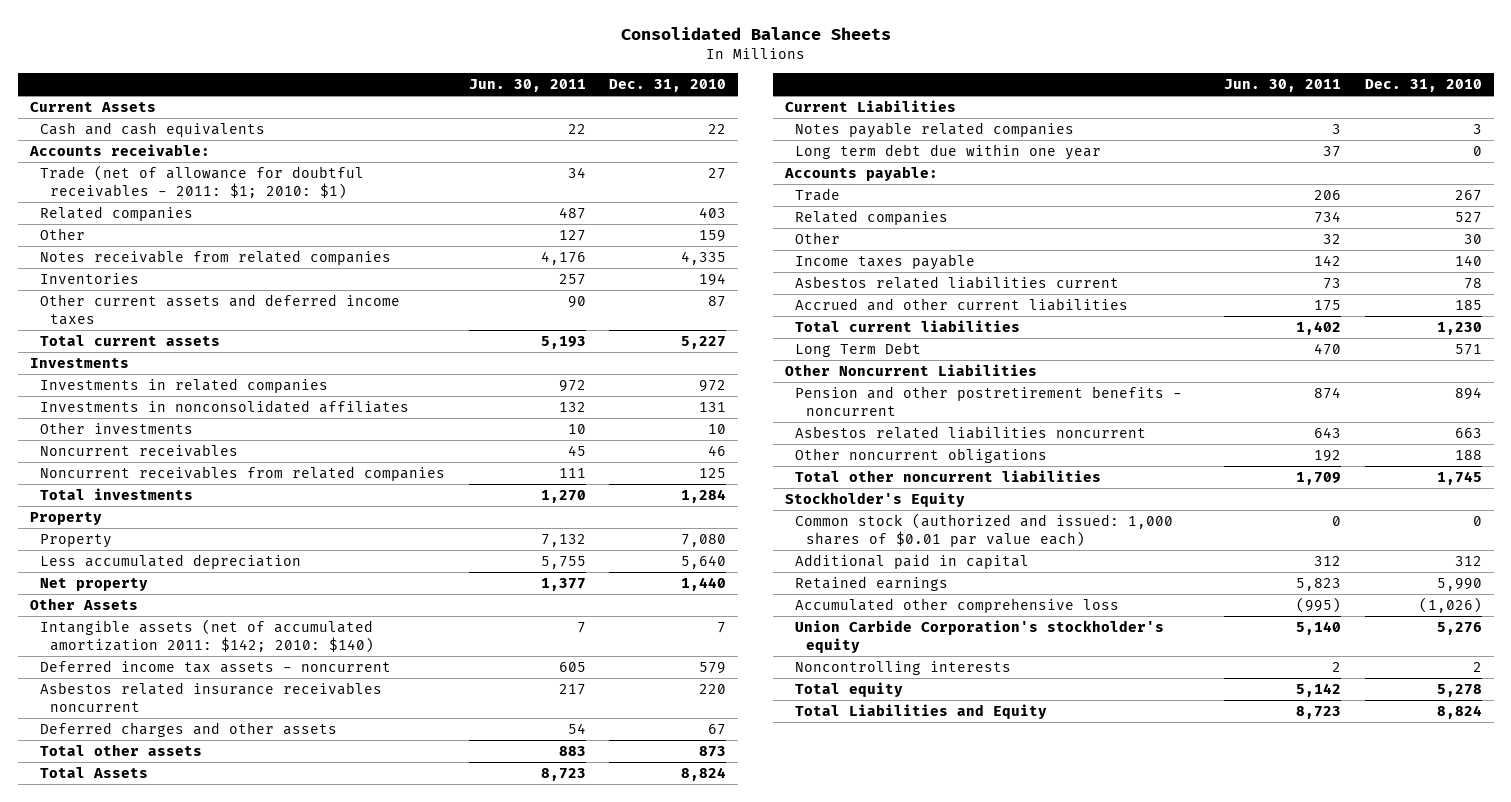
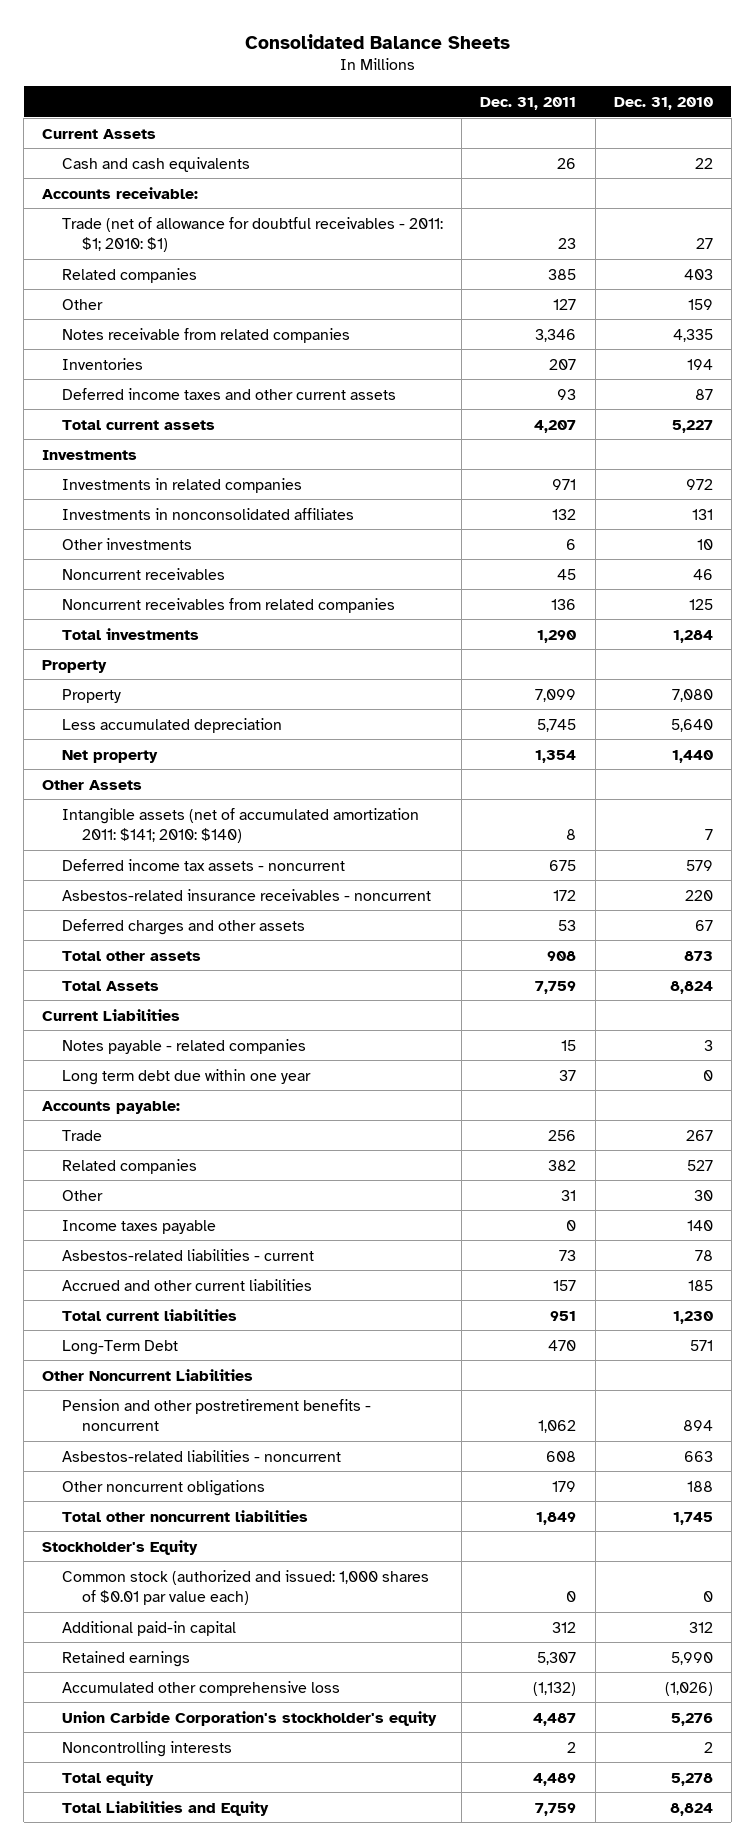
- | Jun. 30, 2011 | Dec. 31, 2010
+ | Dec. 31, 2011 | Dec. 31, 2010
- Other current assets and deferred income taxes | 90 | 87
+ Deferred income taxes and other current assets | 93 | 87
- Intangible assets (net of accumulated amortization 2011: $142; 2010: $140) | 7 | 7
+ Intangible assets (net of accumulated amortization 2011: $141; 2010: $140) | 8 | 7
- Asbestos related insurance receivables noncurrent | 217 | 220
+ Asbestos-related insurance receivables - noncurrent | 172 | 220
- Notes payable related companies | 3 | 3
+ Notes payable - related companies | 15 | 3
- Asbestos related liabilities current | 73 | 78
+ Asbestos-related liabilities - current | 73 | 78
- Long Term Debt | 470 | 571
+ Long-Term Debt | 470 | 571
- Asbestos related liabilities noncurrent | 643 | 663
+ Asbestos-related liabilities - noncurrent | 608 | 663
- Additional paid in capital | 312 | 312
+ Additional paid-in capital | 312 | 312

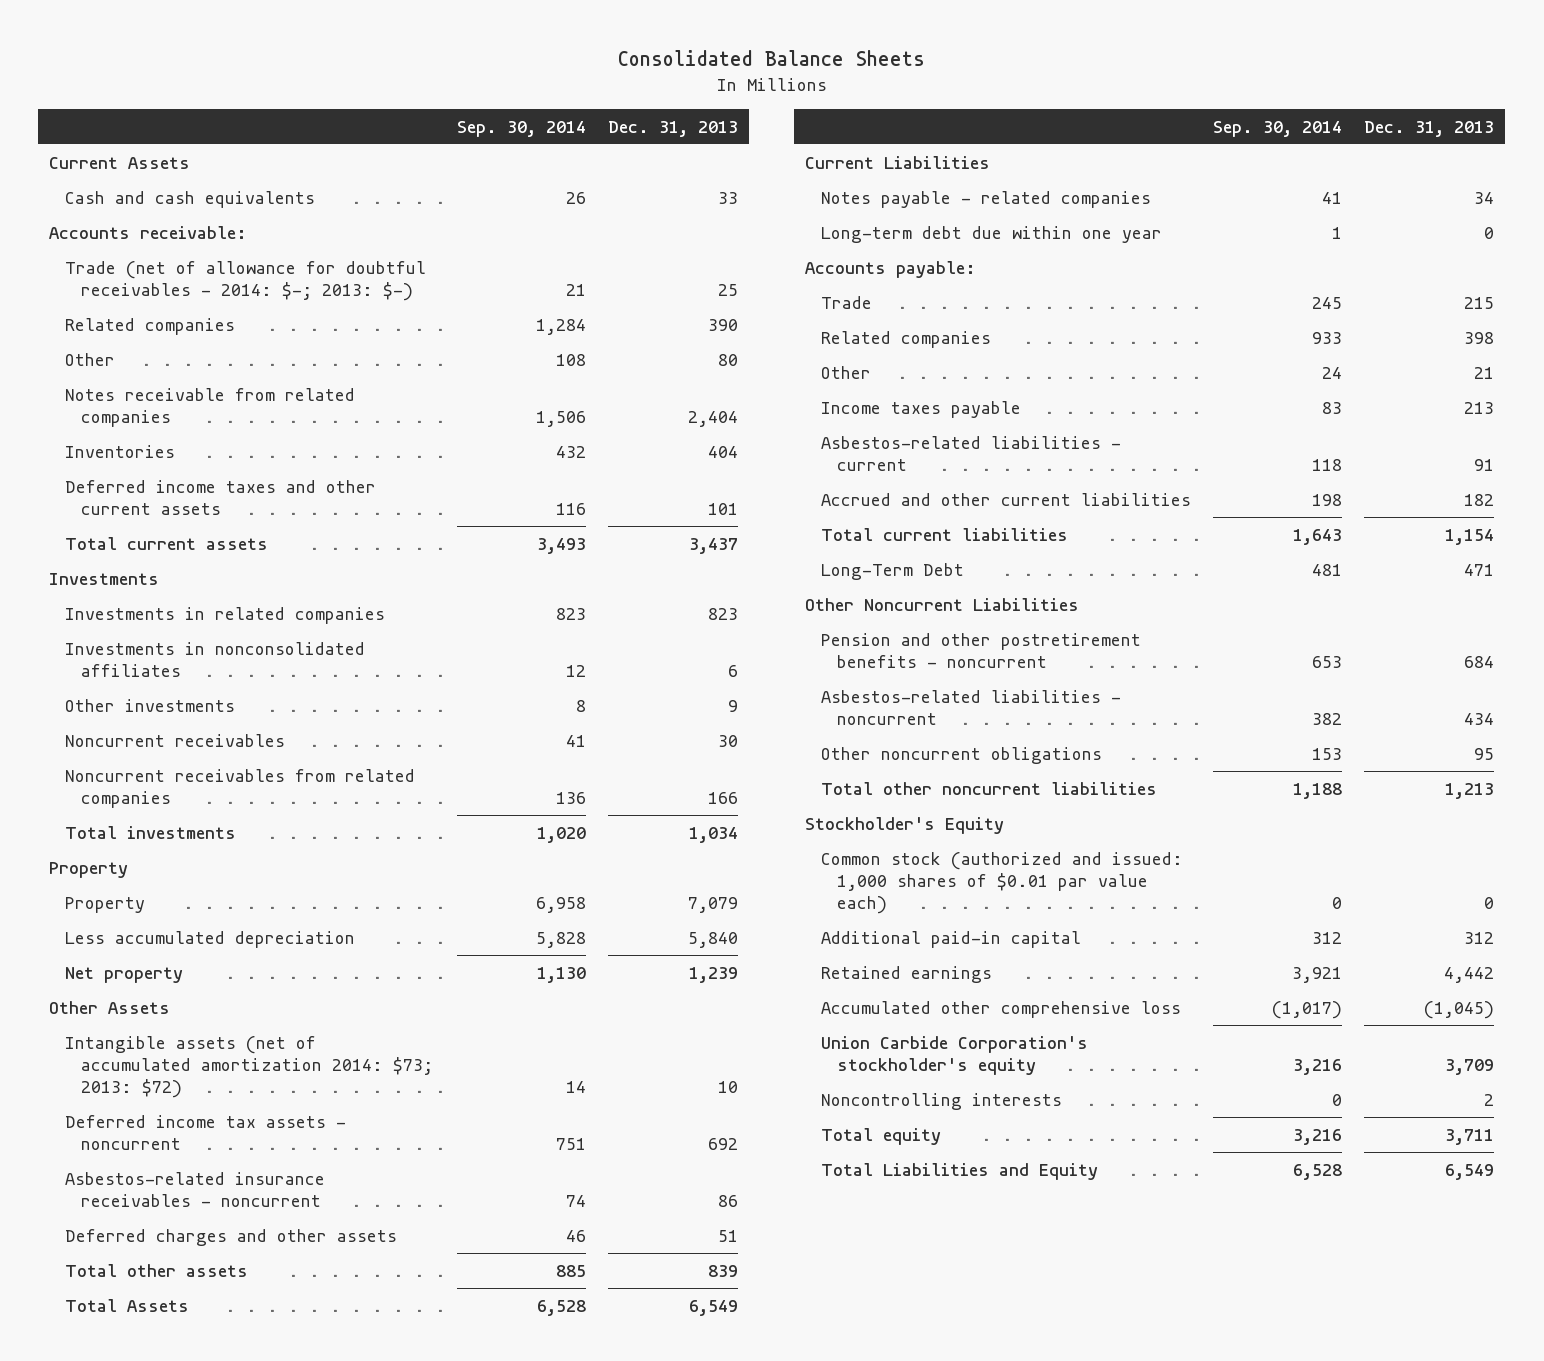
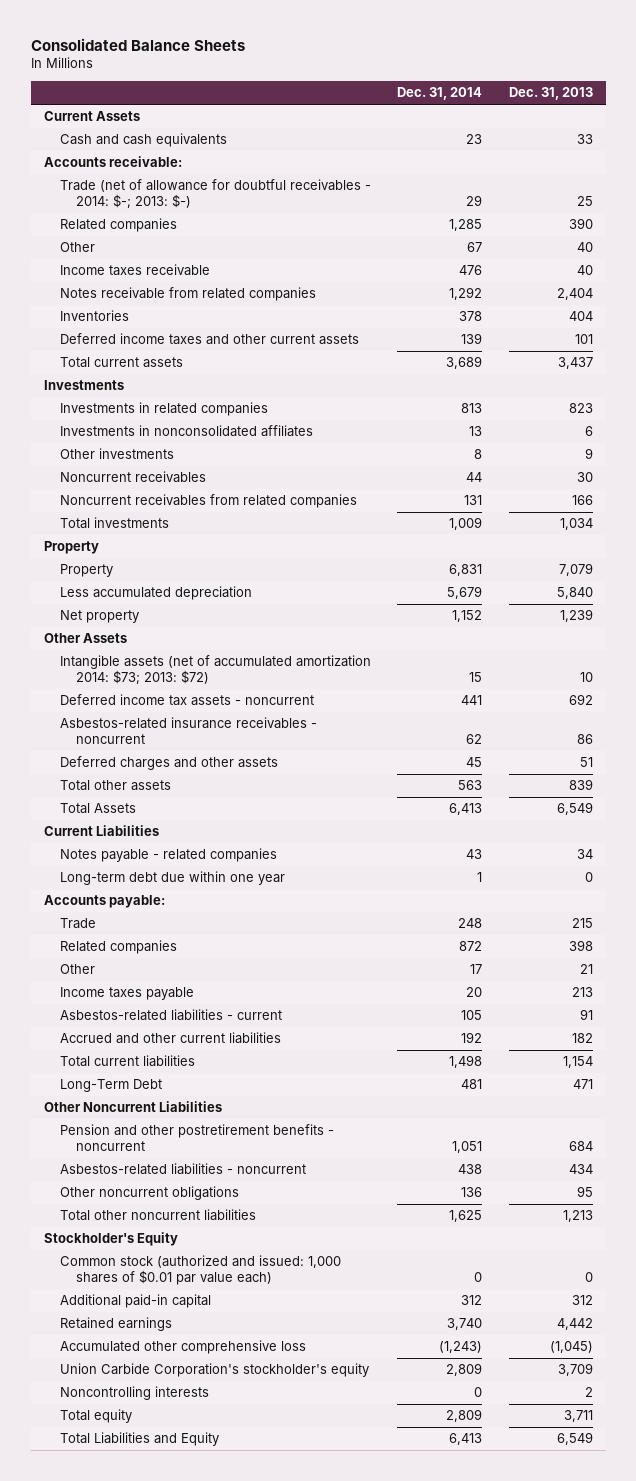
- | Sep. 30, 2014 | Dec. 31, 2013
+ | Dec. 31, 2014 | Dec. 31, 2013
- Other | 108 | 80
+ Other | 67 | 40
+ Income taxes receivable | 476 | 40

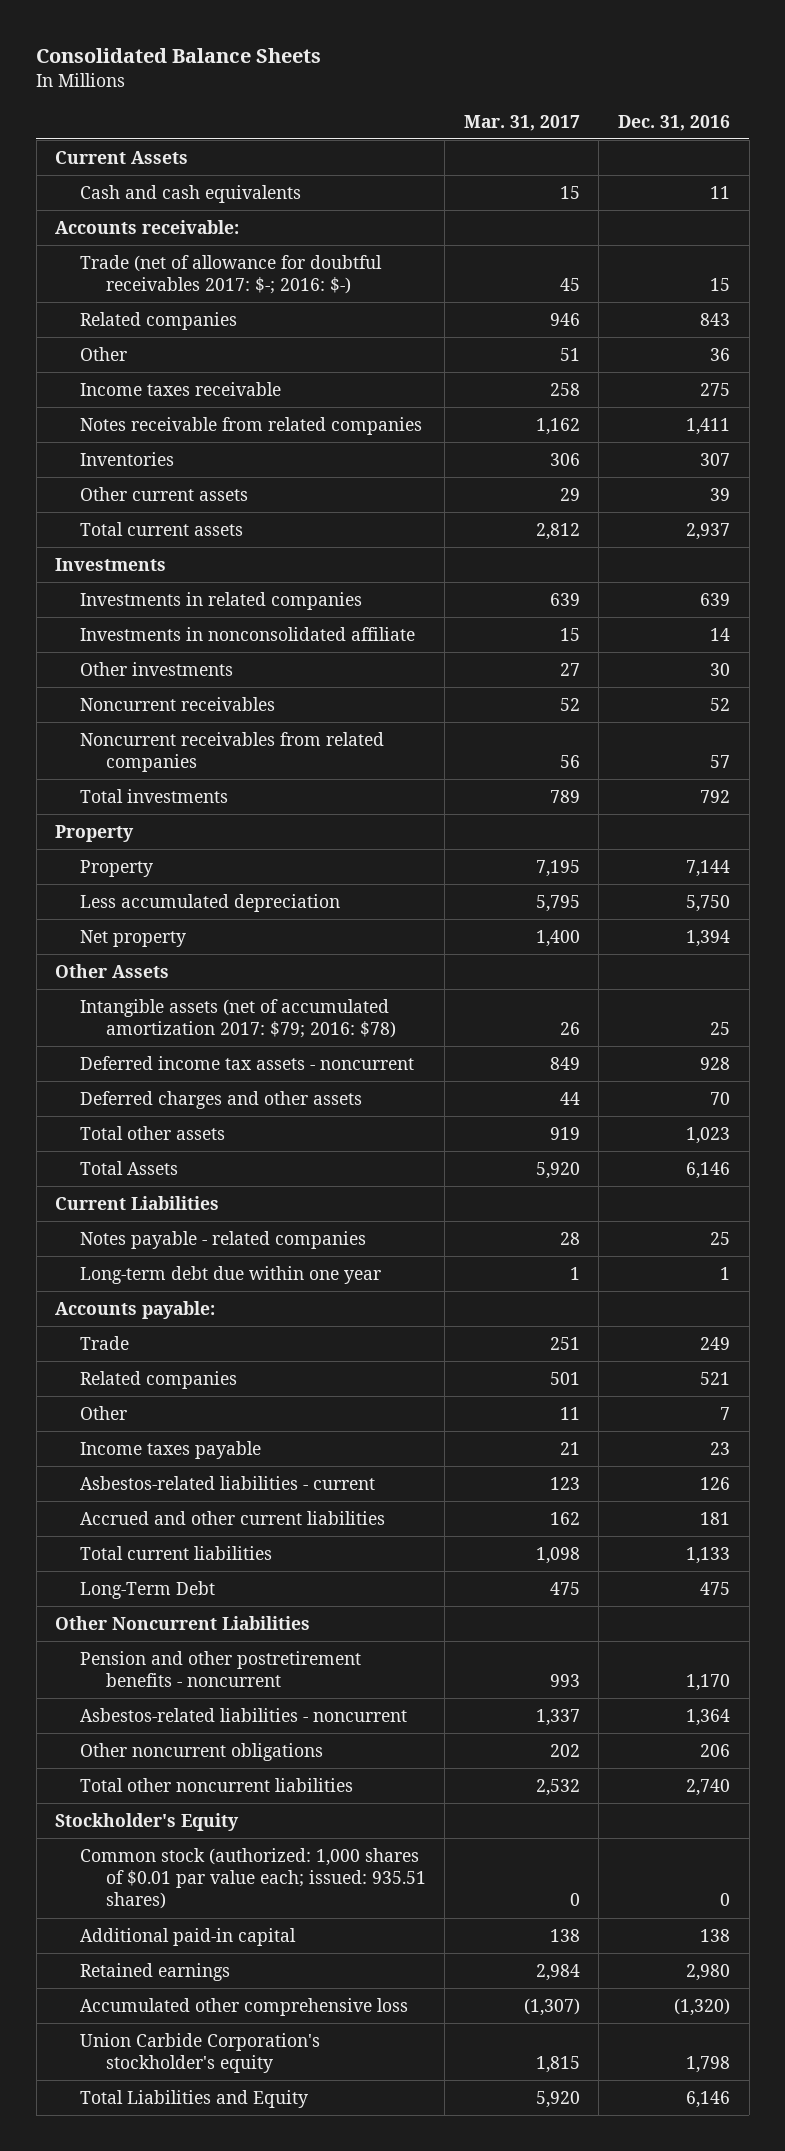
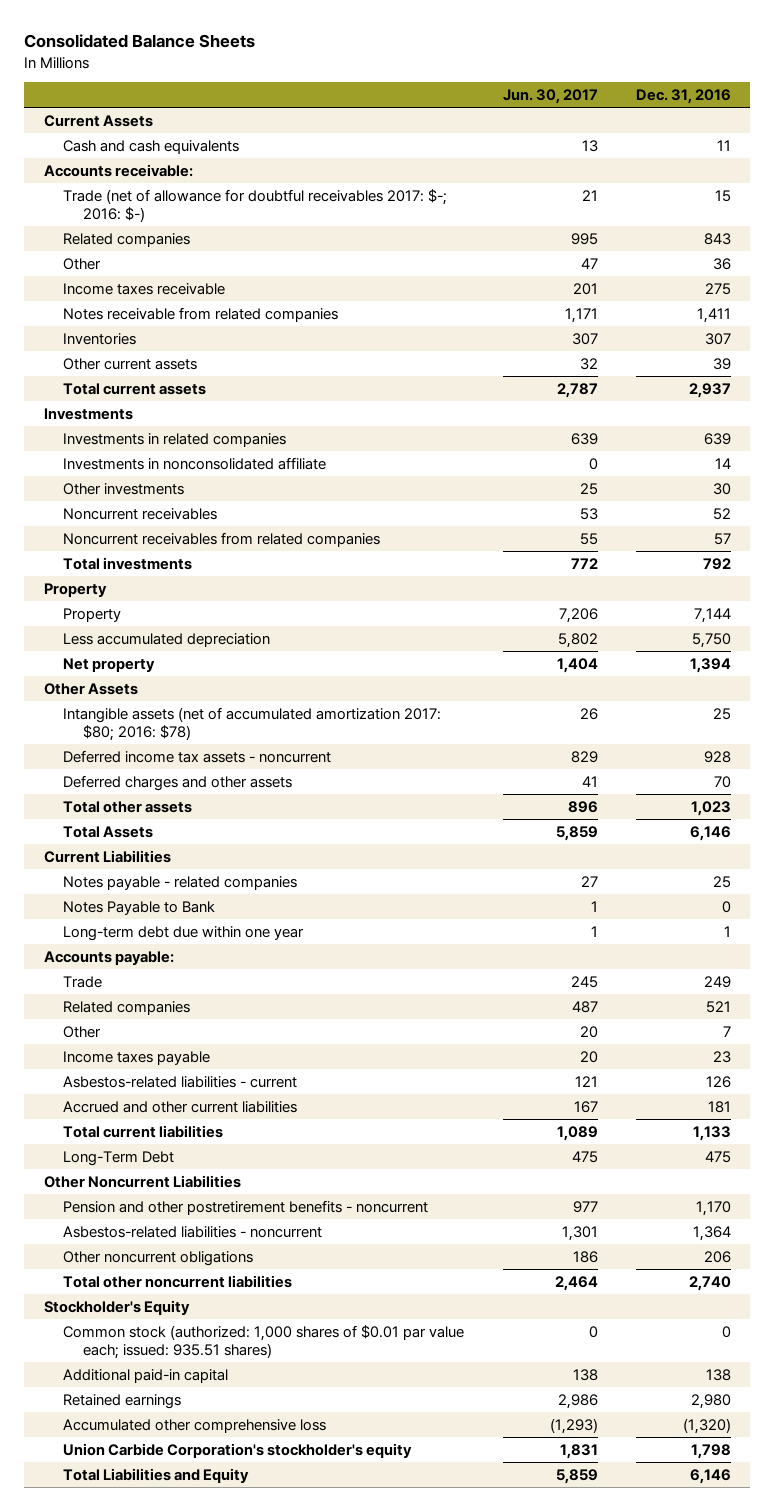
- | Mar. 31, 2017 | Dec. 31, 2016
+ | Jun. 30, 2017 | Dec. 31, 2016
- Intangible assets (net of accumulated amortization 2017: $79; 2016: $78) | 26 | 25
+ Intangible assets (net of accumulated amortization 2017: $80; 2016: $78) | 26 | 25
+ Notes Payable to Bank | 1 | 0

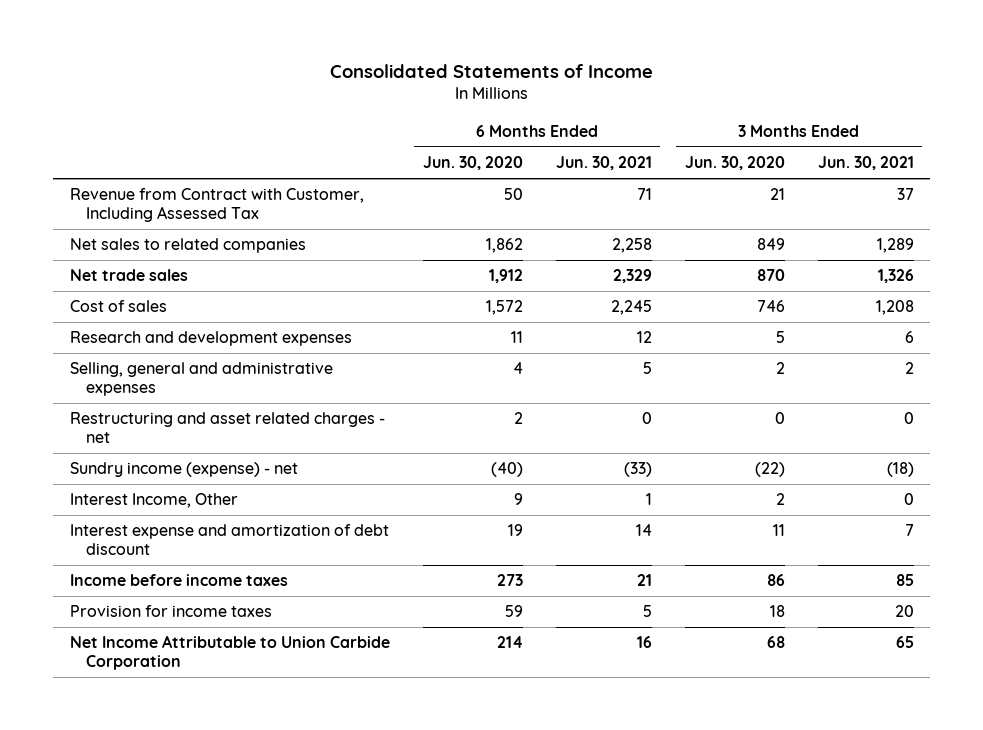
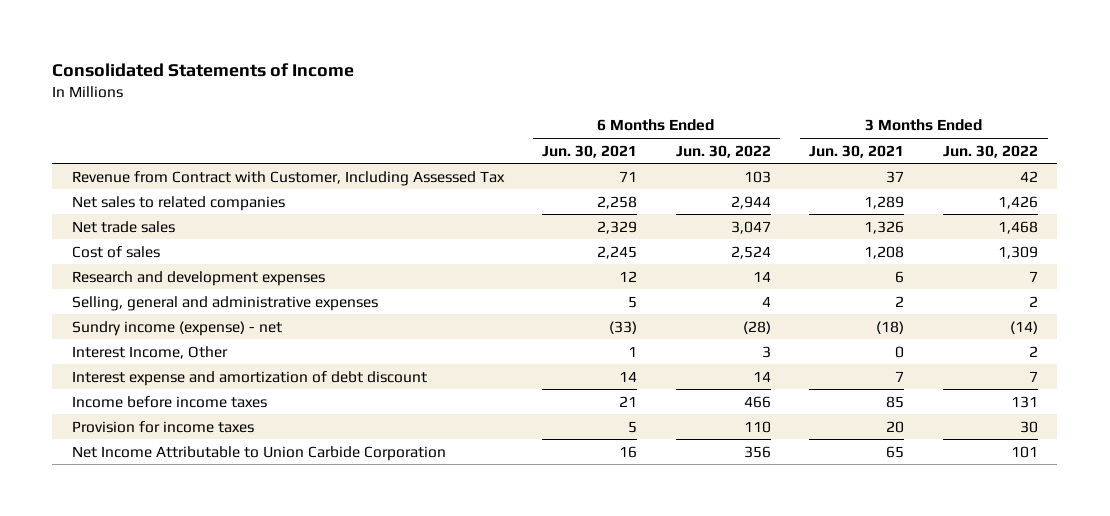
- | 6 Months Ended Jun. 30, 2020 | 6 Months Ended Jun. 30, 2021 | 3 Months Ended Jun. 30, 2020 | 3 Months Ended Jun. 30, 2021
+ | 6 Months Ended Jun. 30, 2021 | 6 Months Ended Jun. 30, 2022 | 3 Months Ended Jun. 30, 2021 | 3 Months Ended Jun. 30, 2022
- Restructuring and asset related charges - net | 2 | 0 | 0 | 0

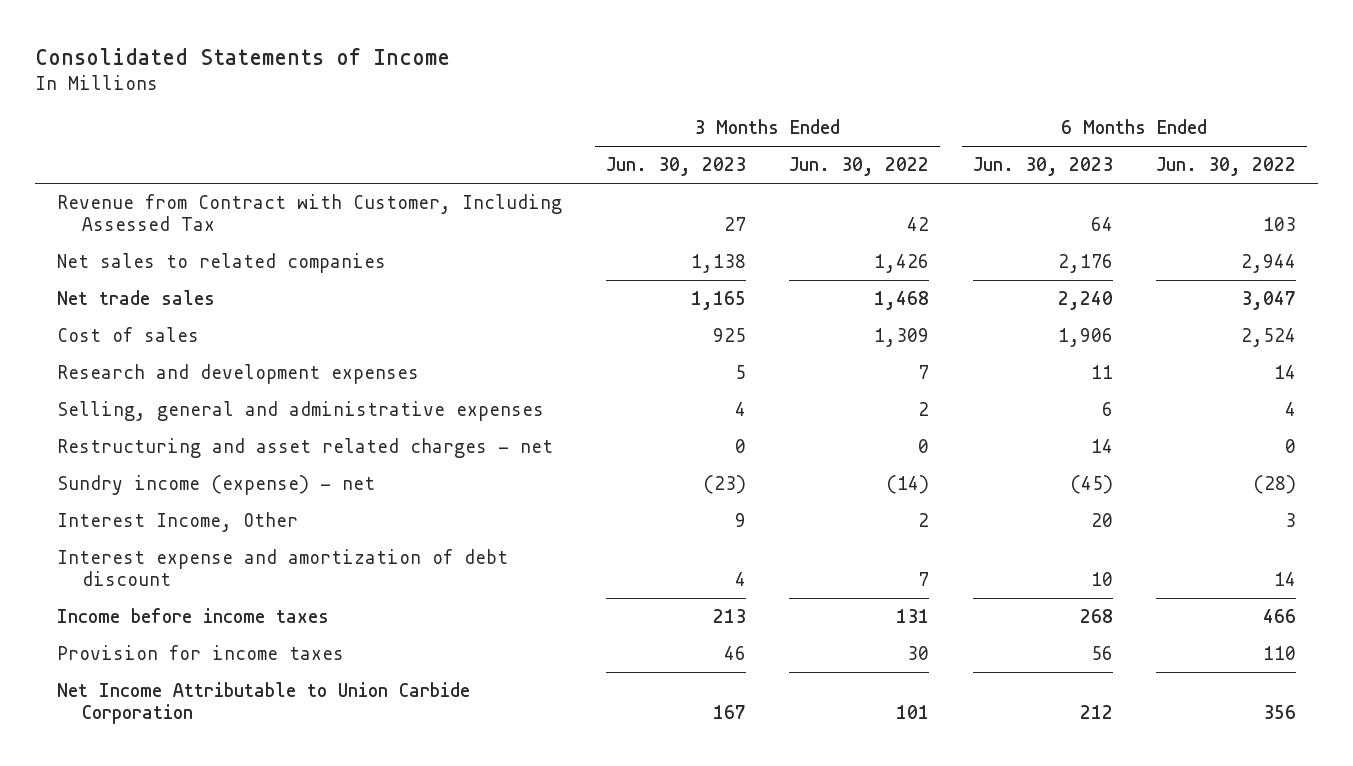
- | 6 Months Ended Jun. 30, 2021 | 6 Months Ended Jun. 30, 2022 | 3 Months Ended Jun. 30, 2021 | 3 Months Ended Jun. 30, 2022
+ | 3 Months Ended Jun. 30, 2023 | 3 Months Ended Jun. 30, 2022 | 6 Months Ended Jun. 30, 2023 | 6 Months Ended Jun. 30, 2022
+ Restructuring and asset related charges - net | 0 | 0 | 14 | 0

